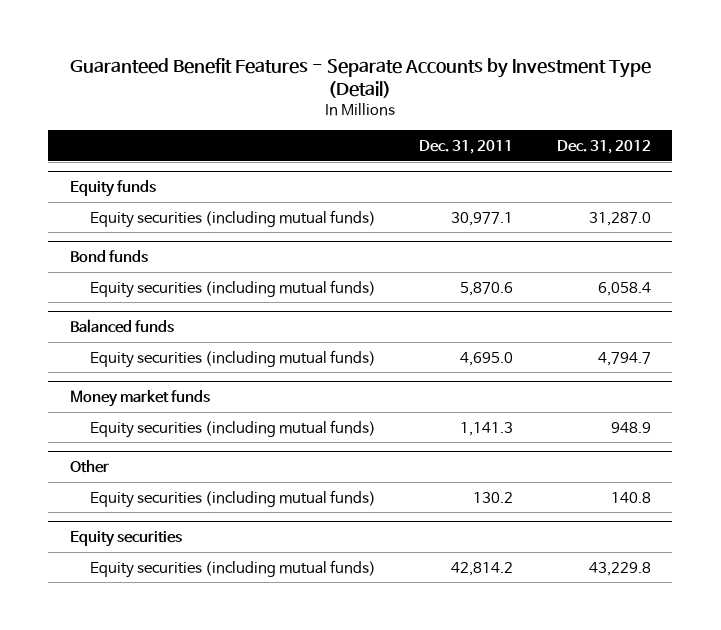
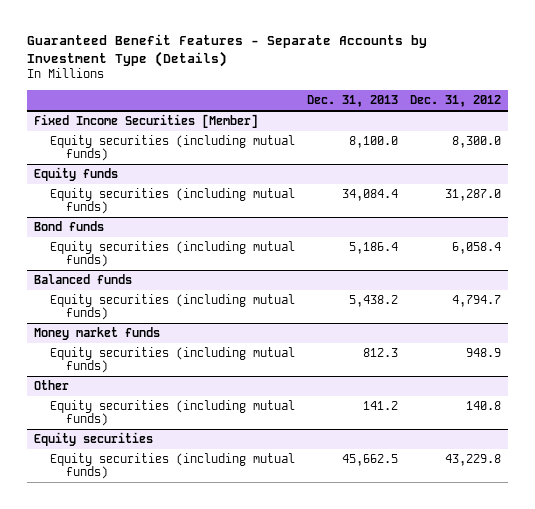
- Guaranteed Benefit Features - Separate Accounts by Investment Type (Detail)
+ Guaranteed Benefit Features - Separate Accounts by Investment Type (Details)
- | Dec. 31, 2011 | Dec. 31, 2012
+ | Dec. 31, 2013 | Dec. 31, 2012
+ Fixed Income Securities [Member]
+ Equity securities (including mutual funds) | 8,100.0 | 8,300.0

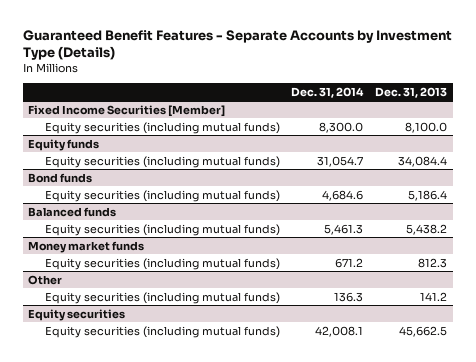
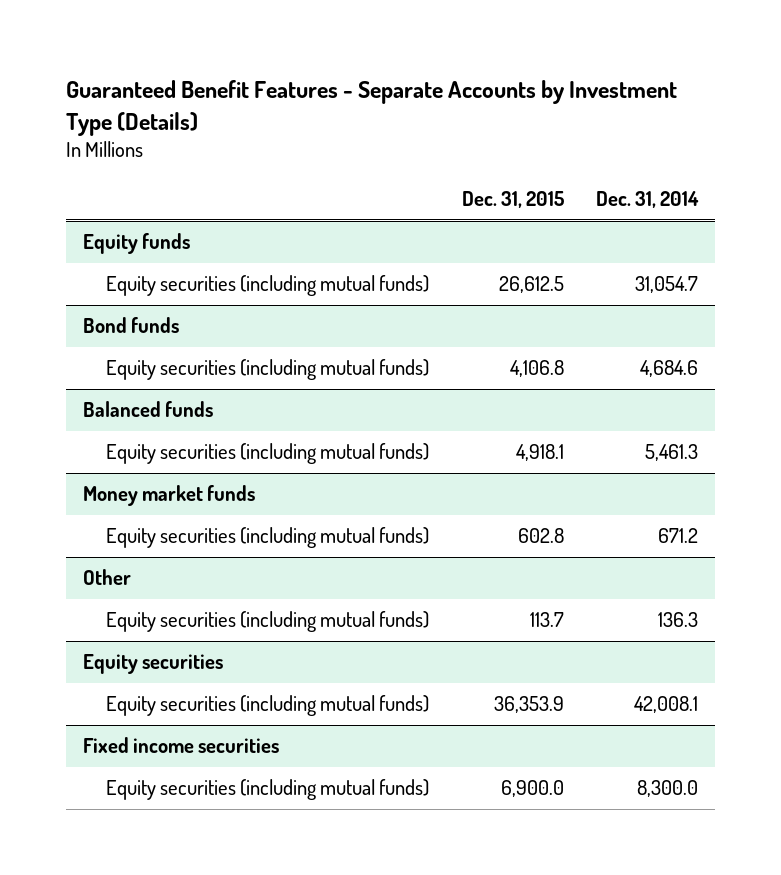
- | Dec. 31, 2014 | Dec. 31, 2013
+ | Dec. 31, 2015 | Dec. 31, 2014
- Fixed Income Securities [Member]
- Equity securities (including mutual funds) | 8,300.0 | 8,100.0
+ Fixed income securities
+ Equity securities (including mutual funds) | 6,900.0 | 8,300.0

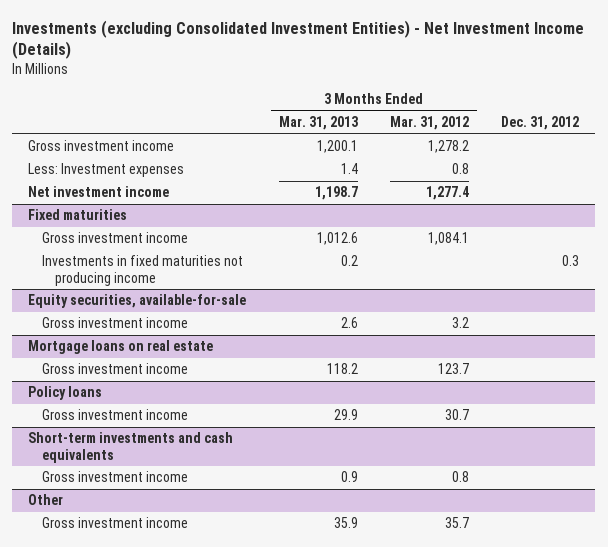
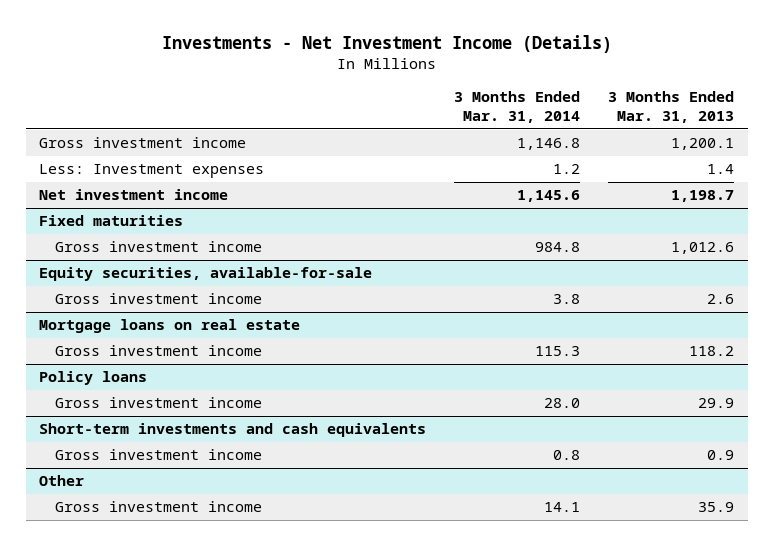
- Investments (excluding Consolidated Investment Entities) - Net Investment Income (Details)
+ Investments - Net Investment Income (Details)
- | 3 Months Ended Mar. 31, 2013 | 3 Months Ended Mar. 31, 2012 | Dec. 31, 2012
+ | 3 Months Ended Mar. 31, 2014 | 3 Months Ended Mar. 31, 2013
@ Fixed maturities
- Investments in fixed maturities not producing income | 0.2 | | 0.3

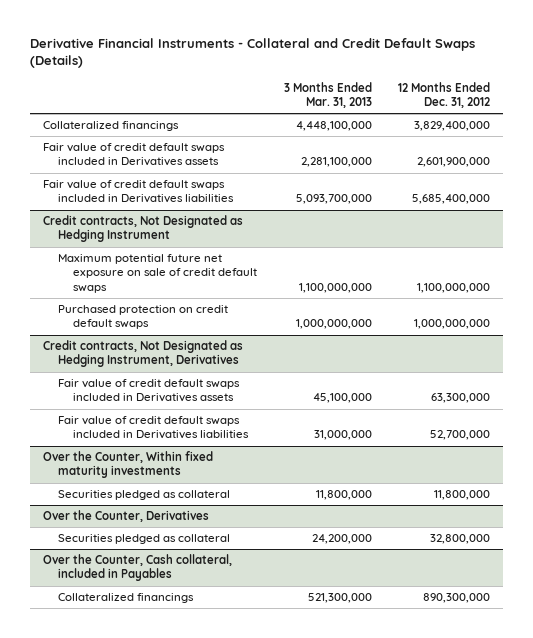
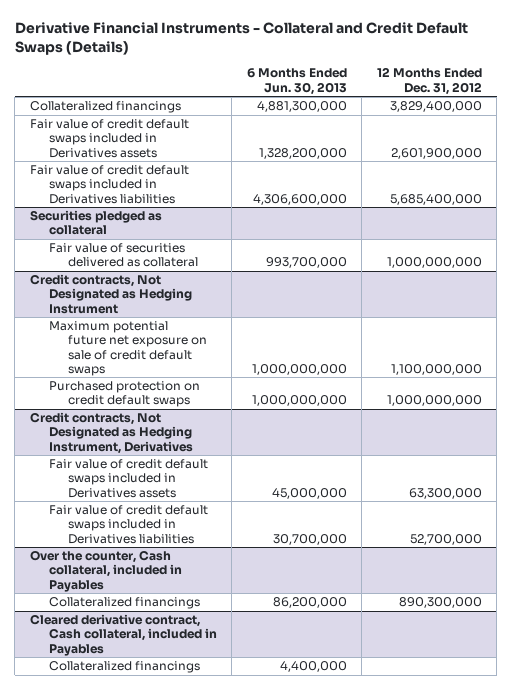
- | 3 Months Ended Mar. 31, 2013 | 12 Months Ended Dec. 31, 2012
+ | 6 Months Ended Jun. 30, 2013 | 12 Months Ended Dec. 31, 2012
+ Securities pledged as collateral
+ Fair value of securities delivered as collateral | 993,700,000 | 1,000,000,000
- Over the Counter, Within fixed maturity investments
- Securities pledged as collateral | 11,800,000 | 11,800,000
- Over the Counter, Derivatives
- Securities pledged as collateral | 24,200,000 | 32,800,000
- Over the Counter, Cash collateral, included in Payables
+ Over the counter, Cash collateral, included in Payables
+ Cleared derivative contract, Cash collateral, included in Payables
+ Collateralized financings | 4,400,000 |

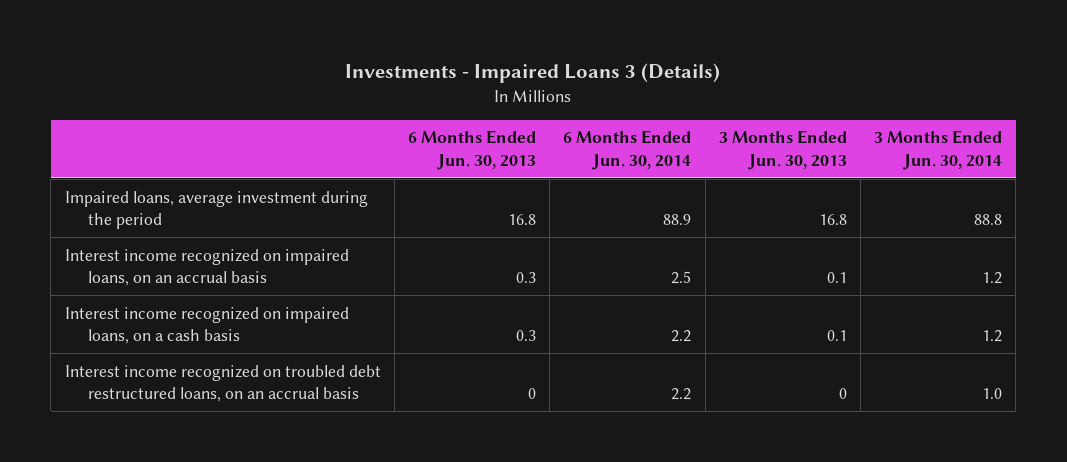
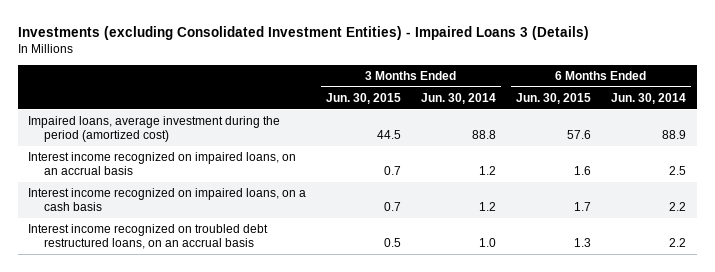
- Investments - Impaired Loans 3 (Details)
+ Investments (excluding Consolidated Investment Entities) - Impaired Loans 3 (Details)
- | 6 Months Ended Jun. 30, 2013 | 6 Months Ended Jun. 30, 2014 | 3 Months Ended Jun. 30, 2013 | 3 Months Ended Jun. 30, 2014
+ | 3 Months Ended Jun. 30, 2015 | 3 Months Ended Jun. 30, 2014 | 6 Months Ended Jun. 30, 2015 | 6 Months Ended Jun. 30, 2014
- Impaired loans, average investment during the period | 16.8 | 88.9 | 16.8 | 88.8
+ Impaired loans, average investment during the period (amortized cost) | 44.5 | 88.8 | 57.6 | 88.9

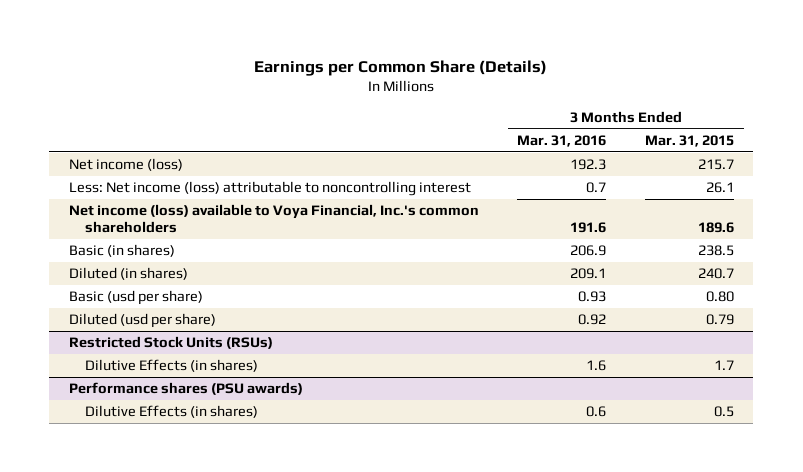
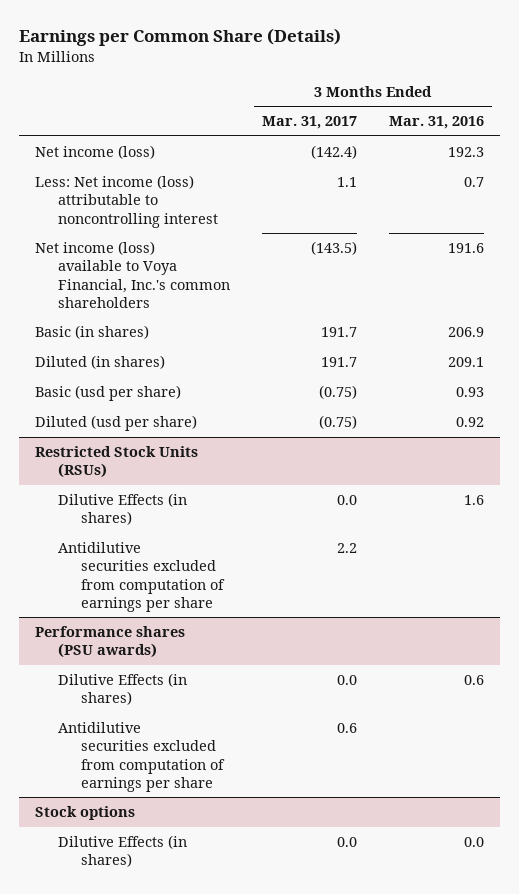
- | 3 Months Ended Mar. 31, 2016 | 3 Months Ended Mar. 31, 2015
+ | 3 Months Ended Mar. 31, 2017 | 3 Months Ended Mar. 31, 2016
@ Restricted Stock Units (RSUs)
+ Antidilutive securities excluded from computation of earnings per share | 2.2 |
@ Performance shares (PSU awards)
+ Antidilutive securities excluded from computation of earnings per share | 0.6 |
+ Stock options
+ Dilutive Effects (in shares) | 0.0 | 0.0

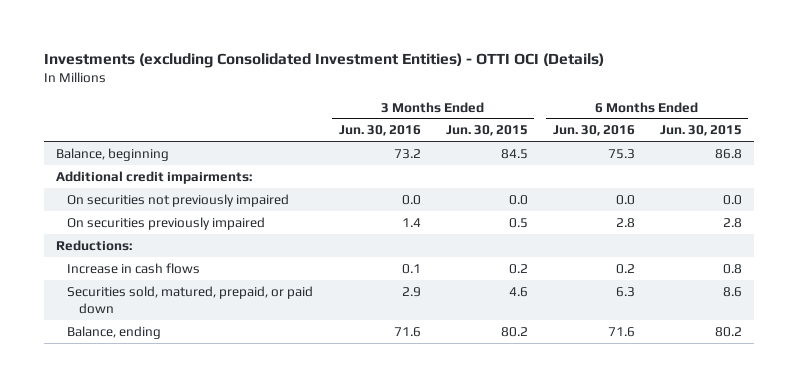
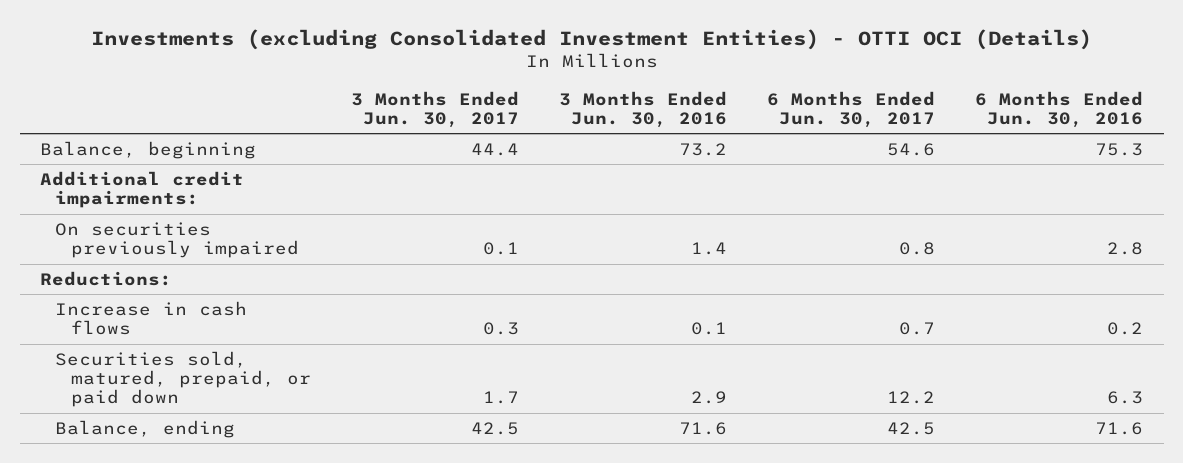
- | 3 Months Ended Jun. 30, 2016 | 3 Months Ended Jun. 30, 2015 | 6 Months Ended Jun. 30, 2016 | 6 Months Ended Jun. 30, 2015
+ | 3 Months Ended Jun. 30, 2017 | 3 Months Ended Jun. 30, 2016 | 6 Months Ended Jun. 30, 2017 | 6 Months Ended Jun. 30, 2016
- On securities not previously impaired | 0.0 | 0.0 | 0.0 | 0.0

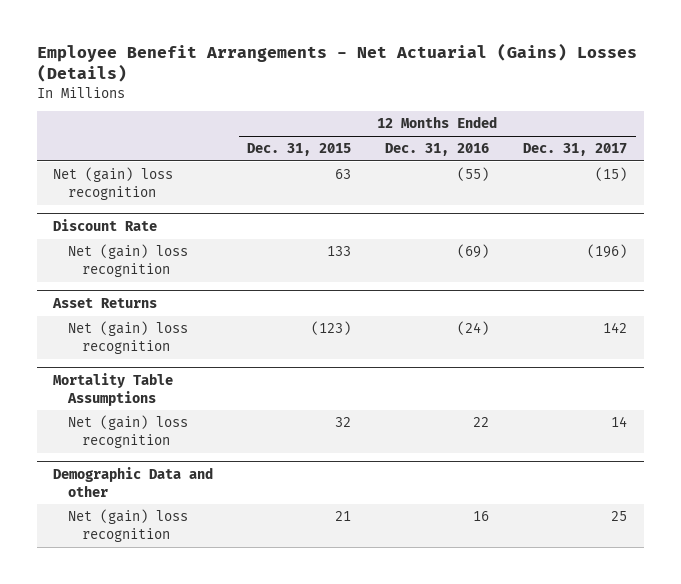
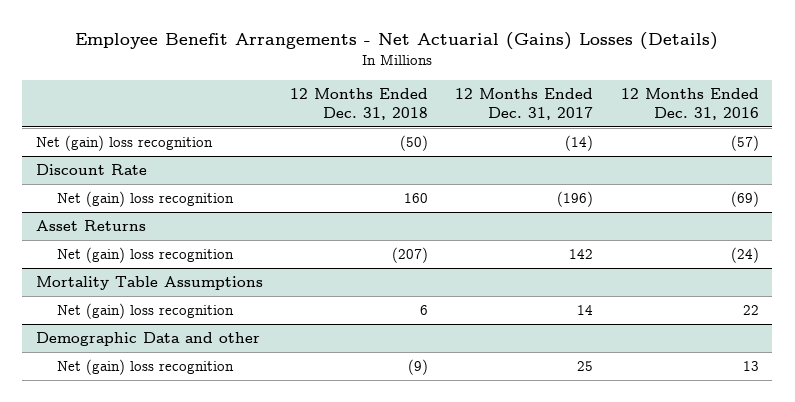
- | 12 Months Ended Dec. 31, 2015 | 12 Months Ended Dec. 31, 2016 | 12 Months Ended Dec. 31, 2017
+ | 12 Months Ended Dec. 31, 2018 | 12 Months Ended Dec. 31, 2017 | 12 Months Ended Dec. 31, 2016
- Net (gain) loss recognition | 63 | (55) | (15)
+ Net (gain) loss recognition | (50) | (14) | (57)
@ Demographic Data and other
- Net (gain) loss recognition | 21 | 16 | 25
+ Net (gain) loss recognition | (9) | 25 | 13

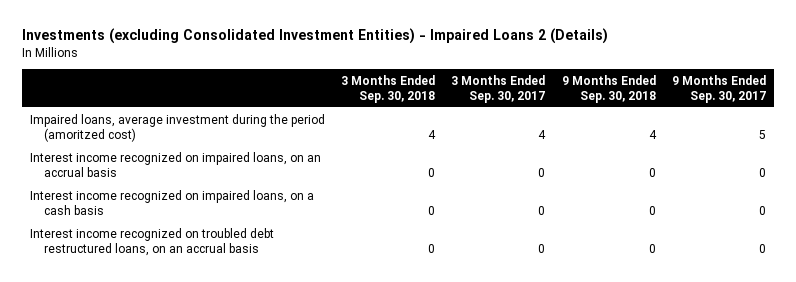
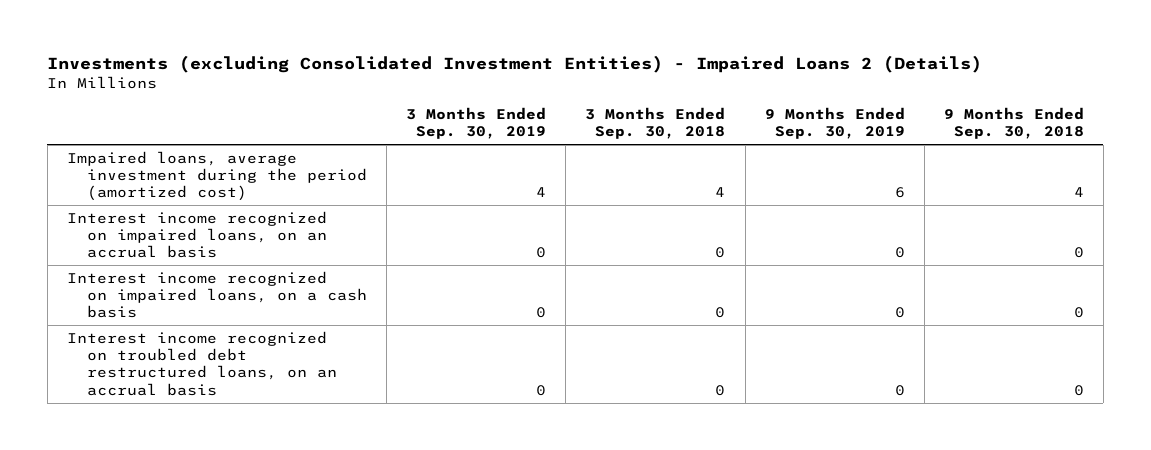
- | 3 Months Ended Sep. 30, 2018 | 3 Months Ended Sep. 30, 2017 | 9 Months Ended Sep. 30, 2018 | 9 Months Ended Sep. 30, 2017
+ | 3 Months Ended Sep. 30, 2019 | 3 Months Ended Sep. 30, 2018 | 9 Months Ended Sep. 30, 2019 | 9 Months Ended Sep. 30, 2018
- Impaired loans, average investment during the period (amoritzed cost) | 4 | 4 | 4 | 5
+ Impaired loans, average investment during the period (amortized cost) | 4 | 4 | 6 | 4

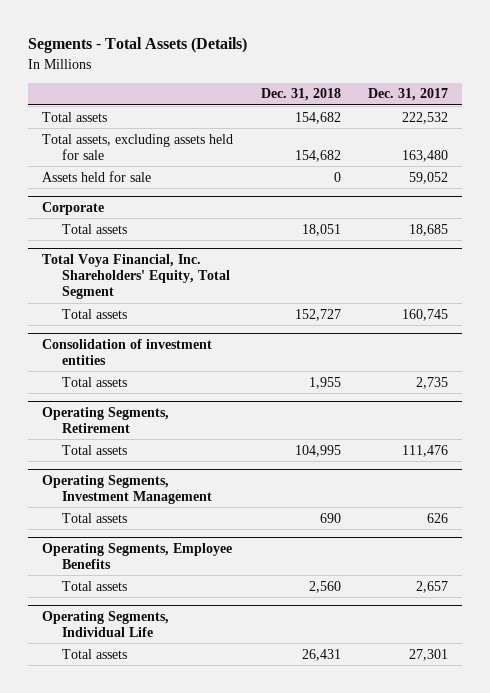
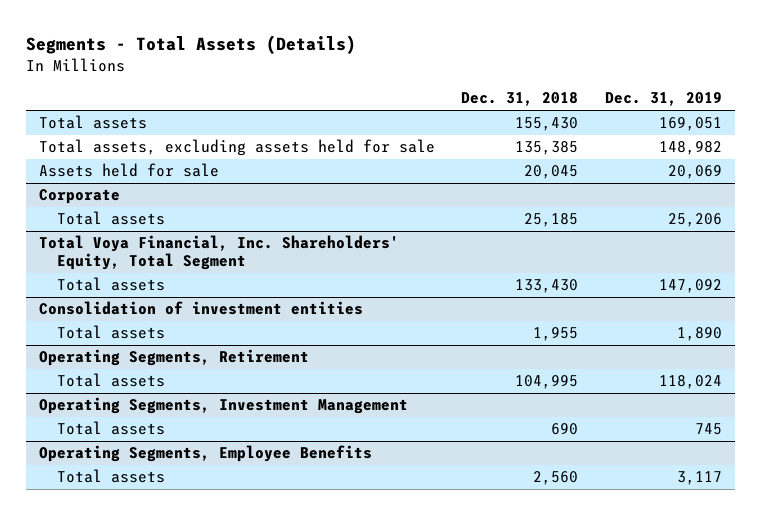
- | Dec. 31, 2018 | Dec. 31, 2017
+ | Dec. 31, 2018 | Dec. 31, 2019
- Total assets | 154,682 | 222,532
- Total assets, excluding assets held for sale | 154,682 | 163,480
- Assets held for sale | 0 | 59,052
+ Total assets | 155,430 | 169,051
+ Total assets, excluding assets held for sale | 135,385 | 148,982
+ Assets held for sale | 20,045 | 20,069
@ Corporate
- Total assets | 18,051 | 18,685
+ Total assets | 25,185 | 25,206
@ Total Voya Financial, Inc. Shareholders' Equity, Total Segment
- Total assets | 152,727 | 160,745
+ Total assets | 133,430 | 147,092
- Operating Segments, Individual Life
- Total assets | 26,431 | 27,301

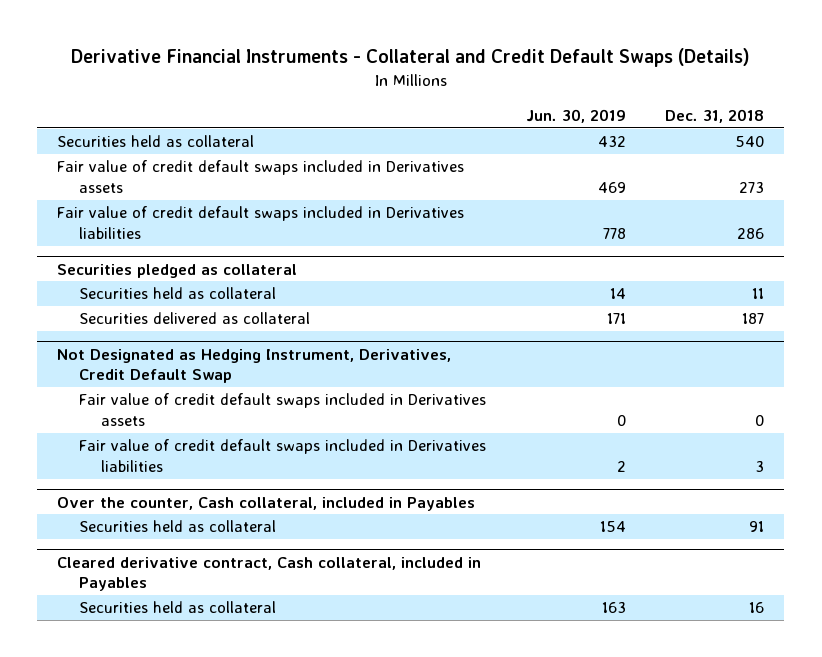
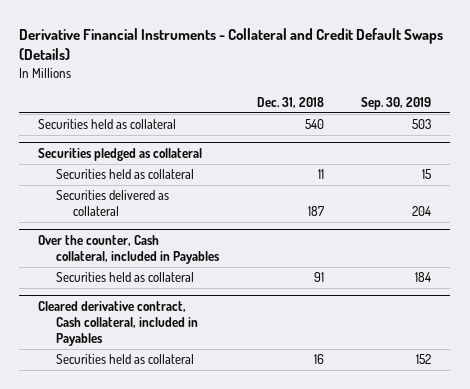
- | Jun. 30, 2019 | Dec. 31, 2018
+ | Dec. 31, 2018 | Sep. 30, 2019
- Fair value of credit default swaps included in Derivatives assets | 469 | 273
- Fair value of credit default swaps included in Derivatives liabilities | 778 | 286
- Not Designated as Hedging Instrument, Derivatives, Credit Default Swap
- Fair value of credit default swaps included in Derivatives assets | 0 | 0
- Fair value of credit default swaps included in Derivatives liabilities | 2 | 3

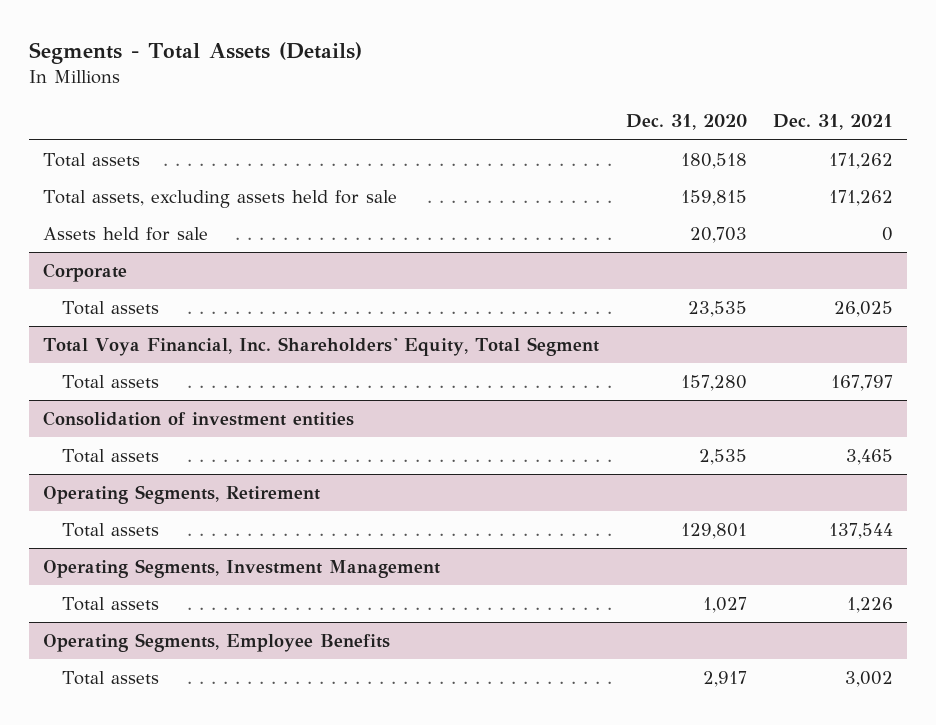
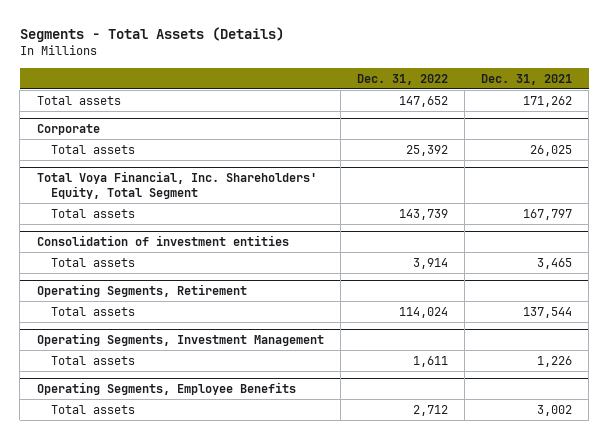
- | Dec. 31, 2020 | Dec. 31, 2021
+ | Dec. 31, 2022 | Dec. 31, 2021
- Total assets, excluding assets held for sale | 159,815 | 171,262
- Assets held for sale | 20,703 | 0

